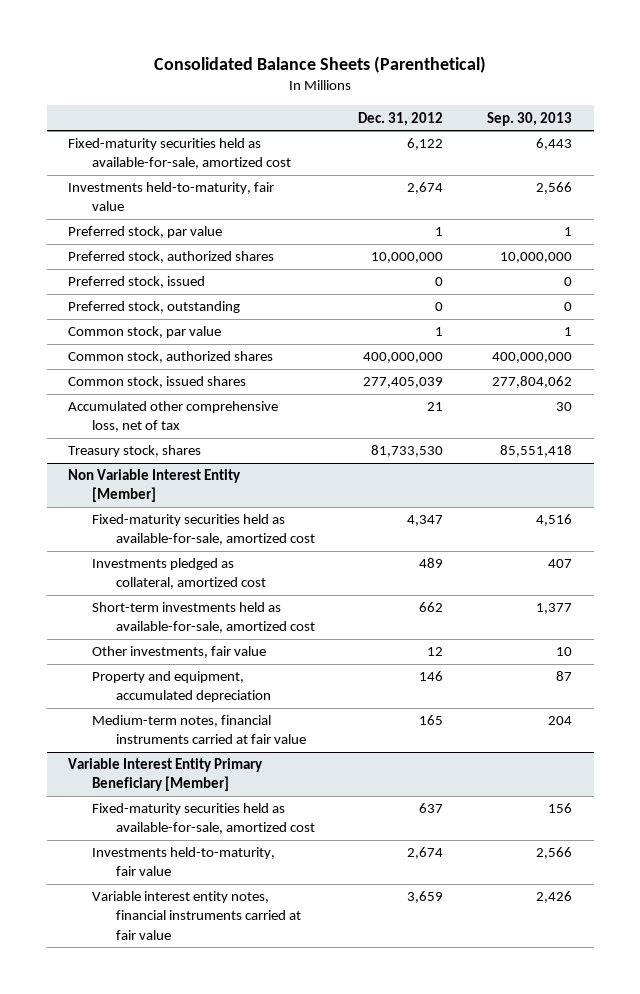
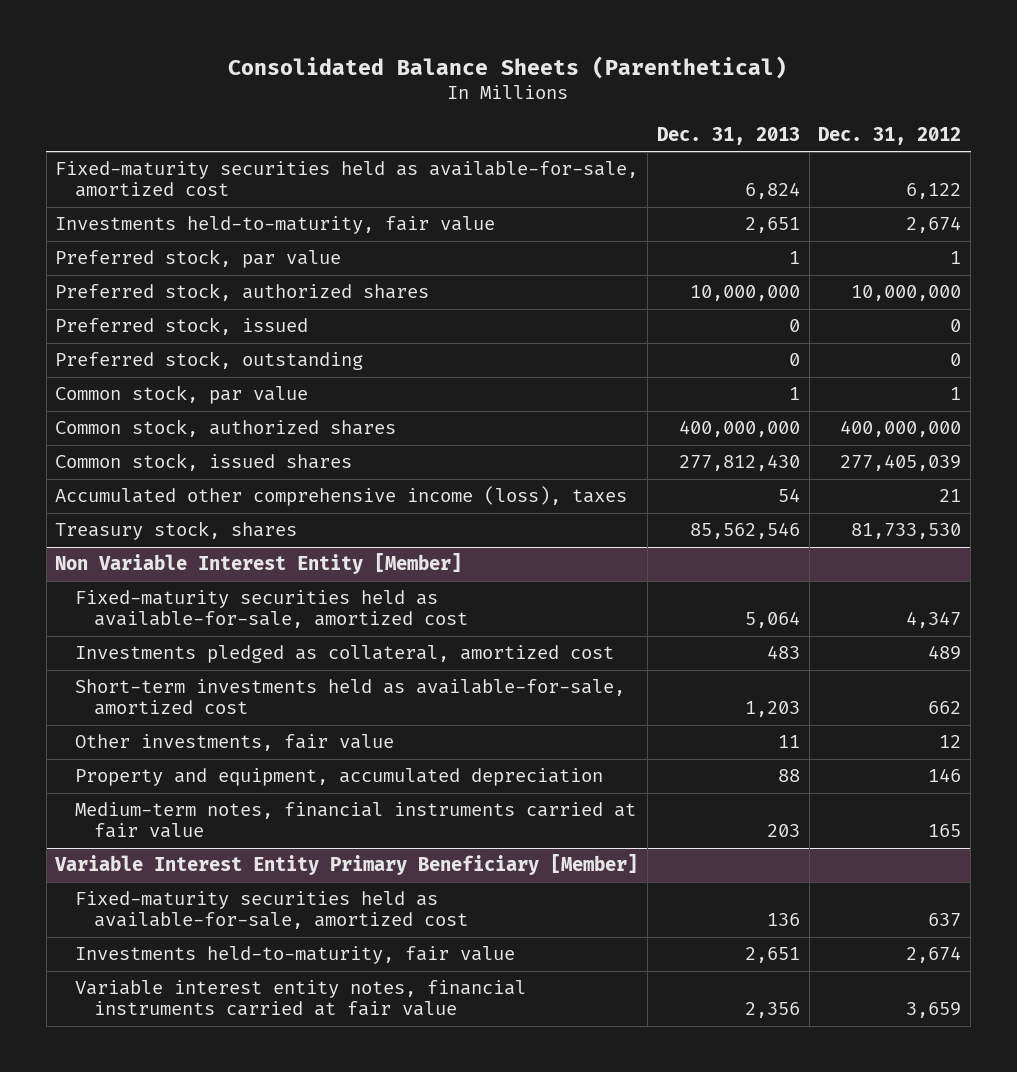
- | Dec. 31, 2012 | Sep. 30, 2013
+ | Dec. 31, 2013 | Dec. 31, 2012
- Accumulated other comprehensive loss, net of tax | 21 | 30
+ Accumulated other comprehensive income (loss), taxes | 54 | 21

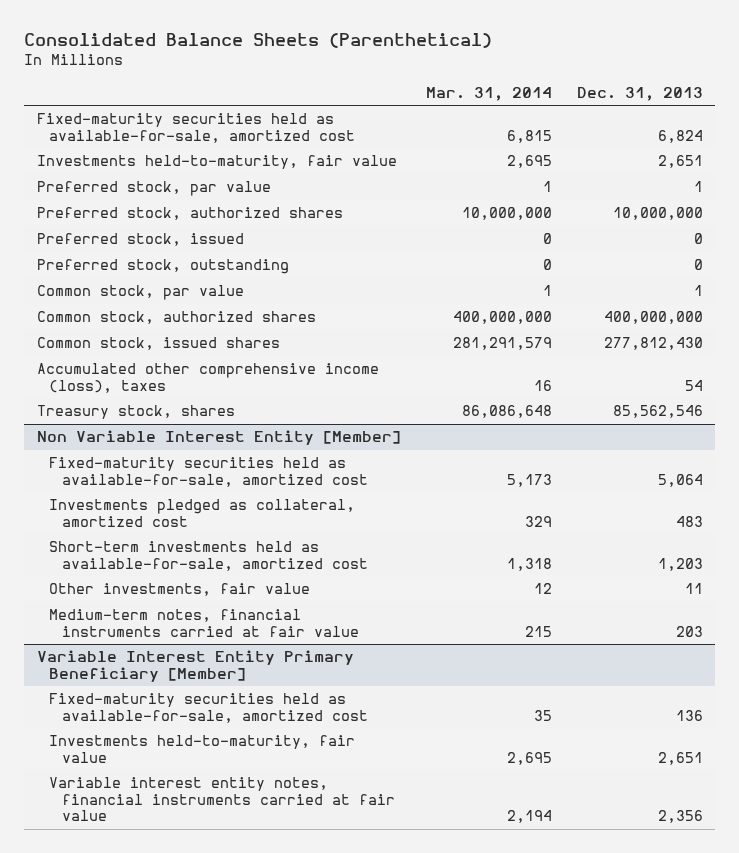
- | Dec. 31, 2013 | Dec. 31, 2012
+ | Mar. 31, 2014 | Dec. 31, 2013
@ Non Variable Interest Entity [Member]
- Property and equipment, accumulated depreciation | 88 | 146

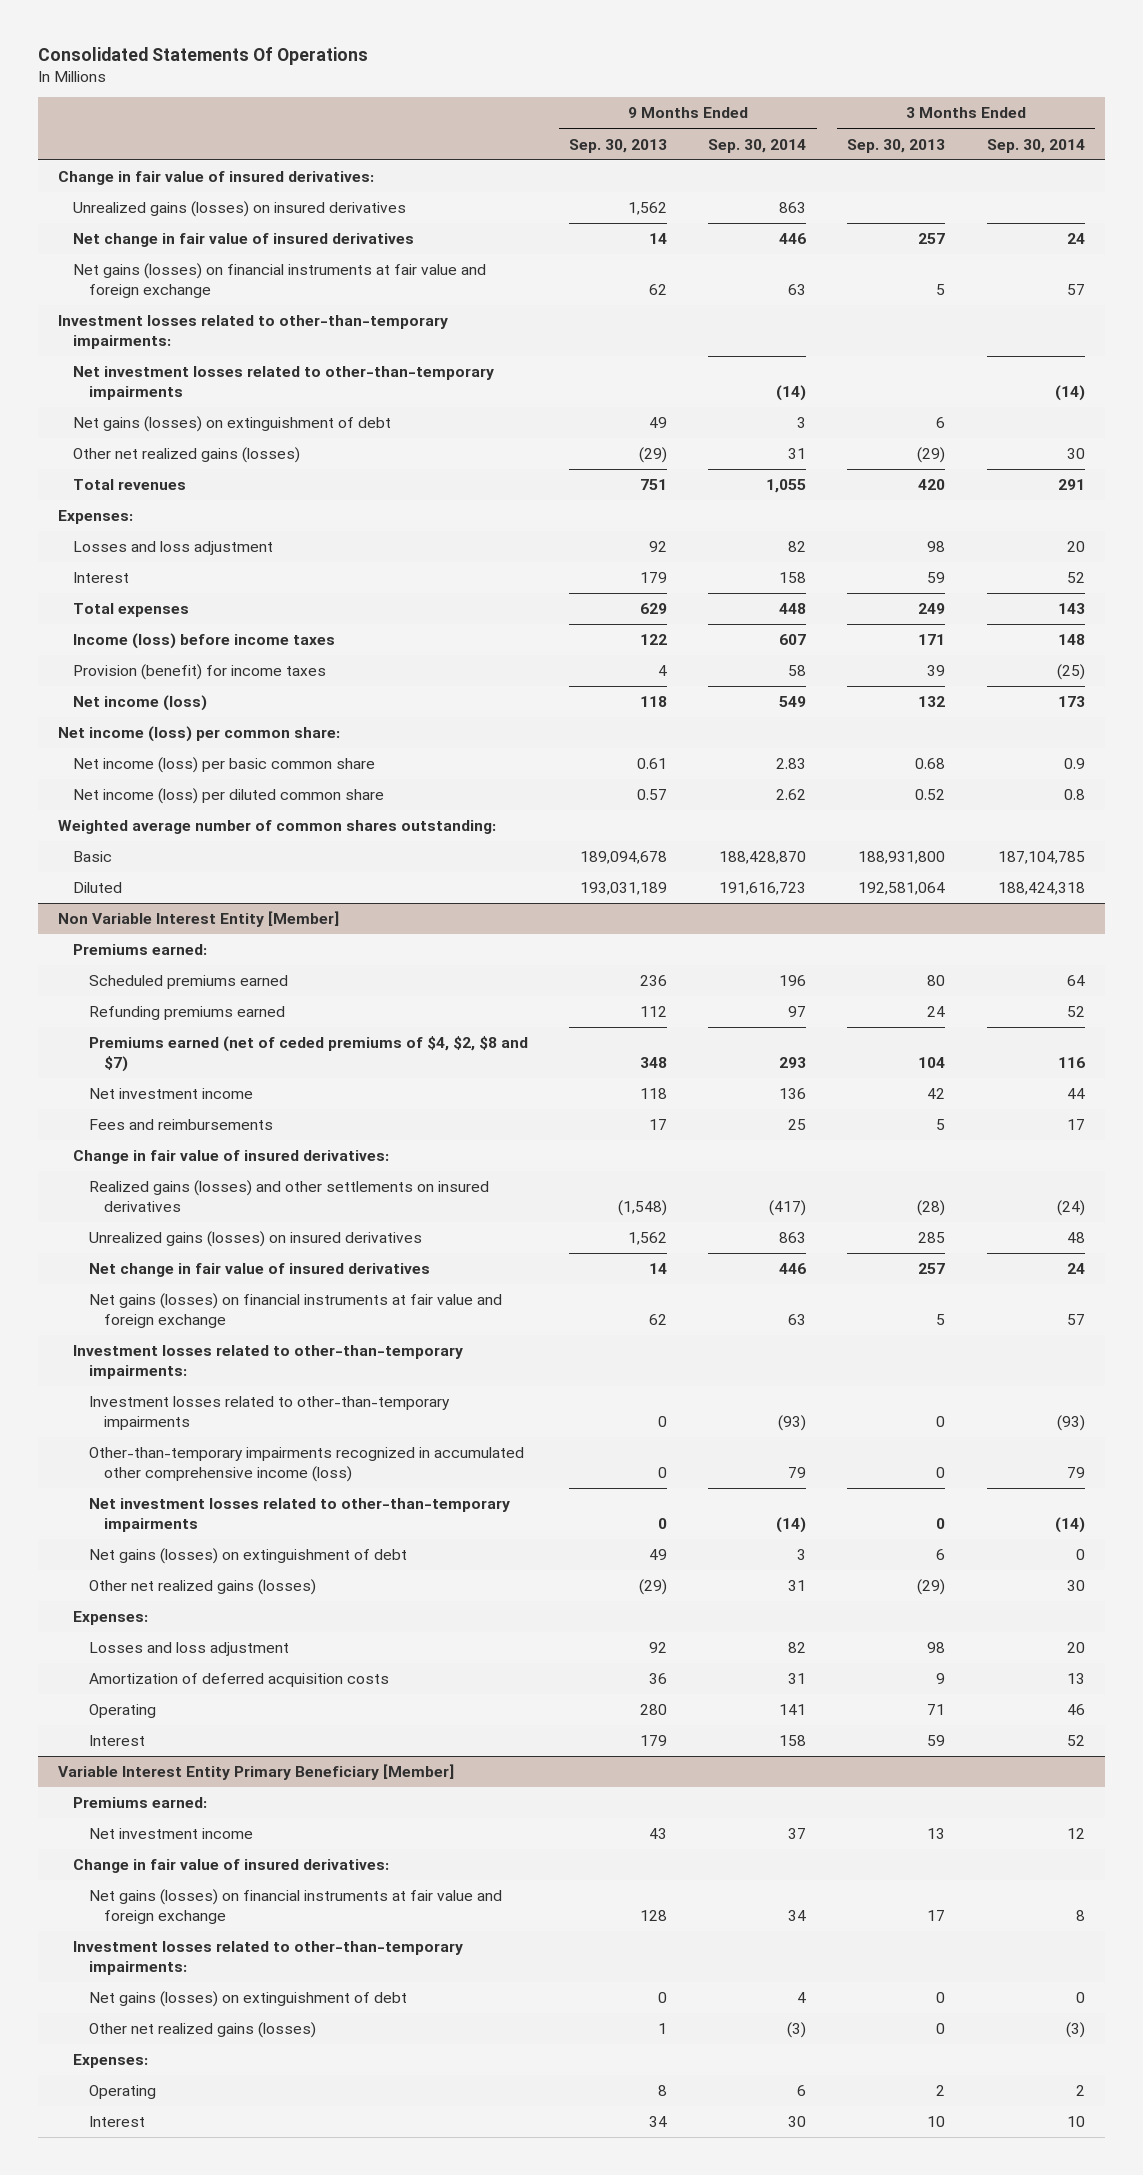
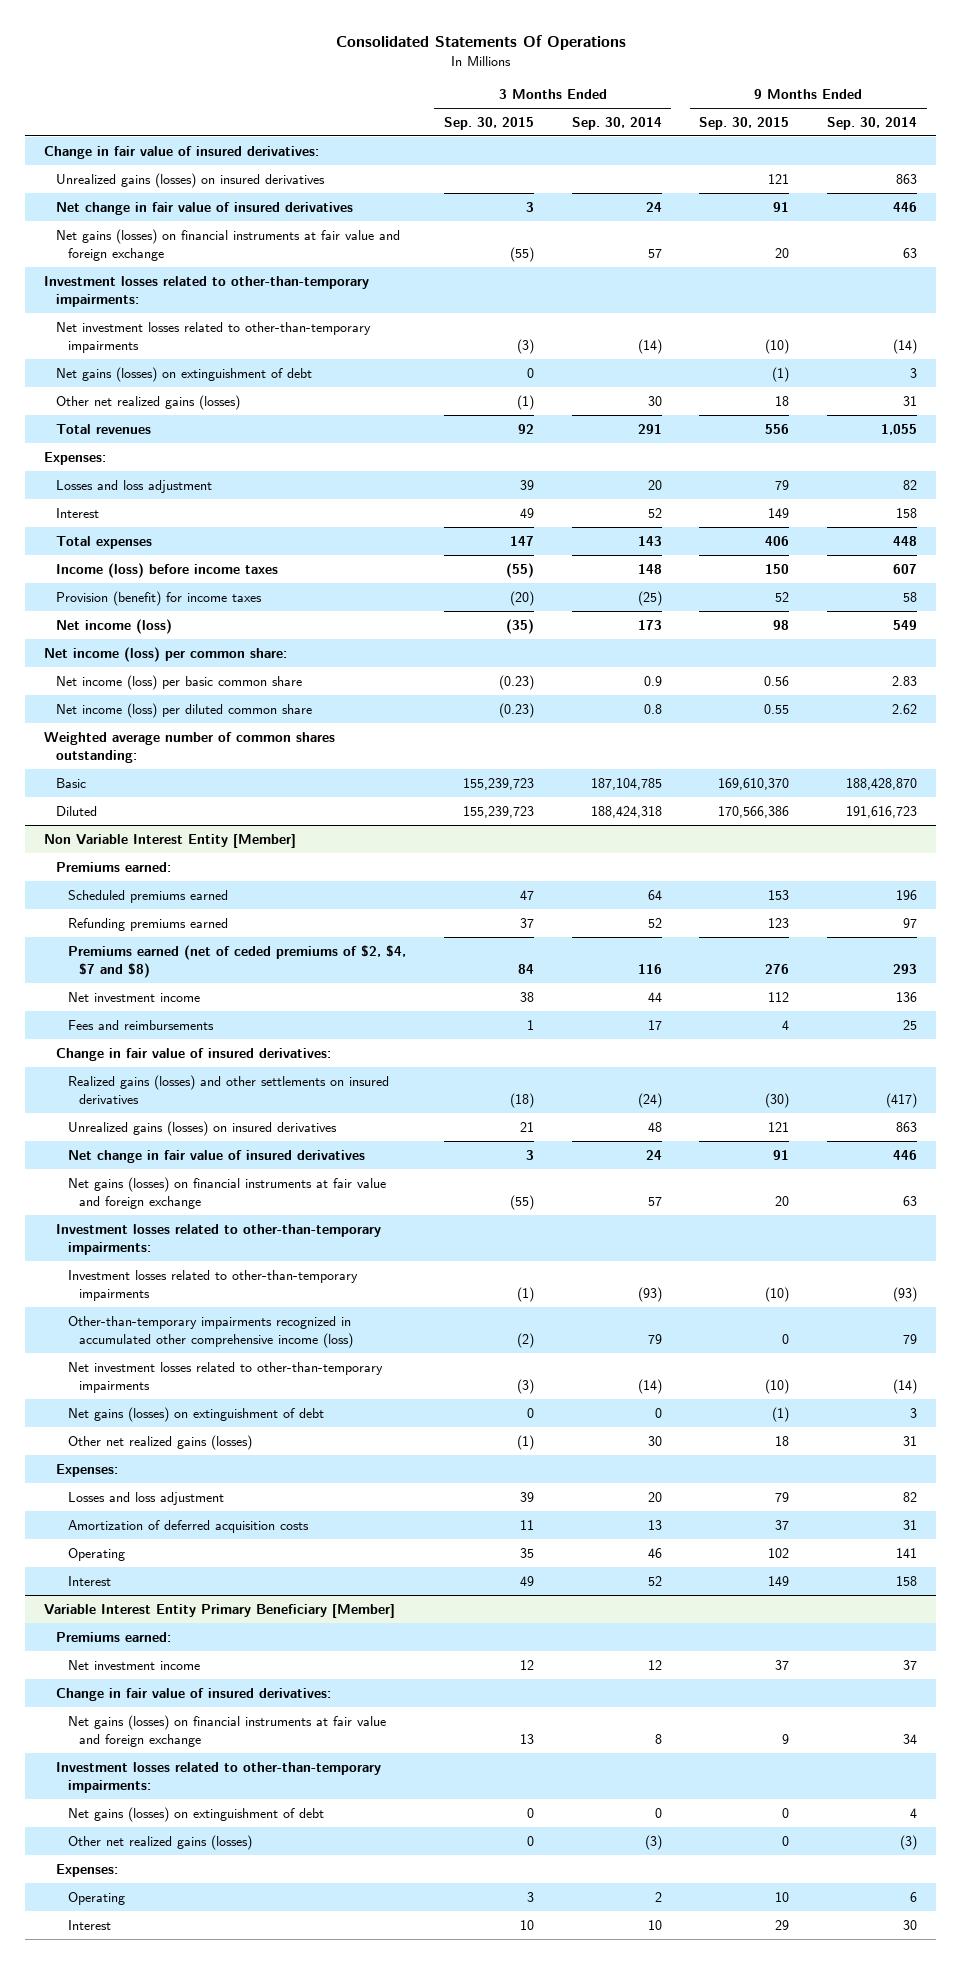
- | 9 Months Ended Sep. 30, 2013 | 9 Months Ended Sep. 30, 2014 | 3 Months Ended Sep. 30, 2013 | 3 Months Ended Sep. 30, 2014
+ | 3 Months Ended Sep. 30, 2015 | 3 Months Ended Sep. 30, 2014 | 9 Months Ended Sep. 30, 2015 | 9 Months Ended Sep. 30, 2014
@ Non Variable Interest Entity [Member]
- Premiums earned (net of ceded premiums of $4, $2, $8 and $7) | 348 | 293 | 104 | 116
+ Premiums earned (net of ceded premiums of $2, $4, $7 and $8) | 84 | 116 | 276 | 293

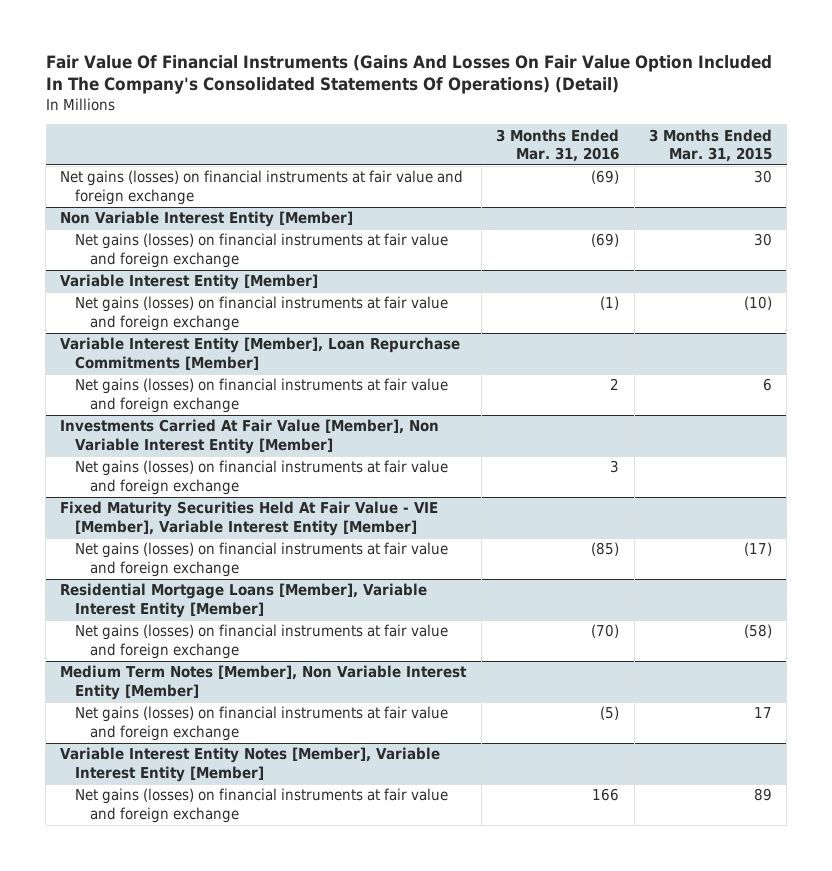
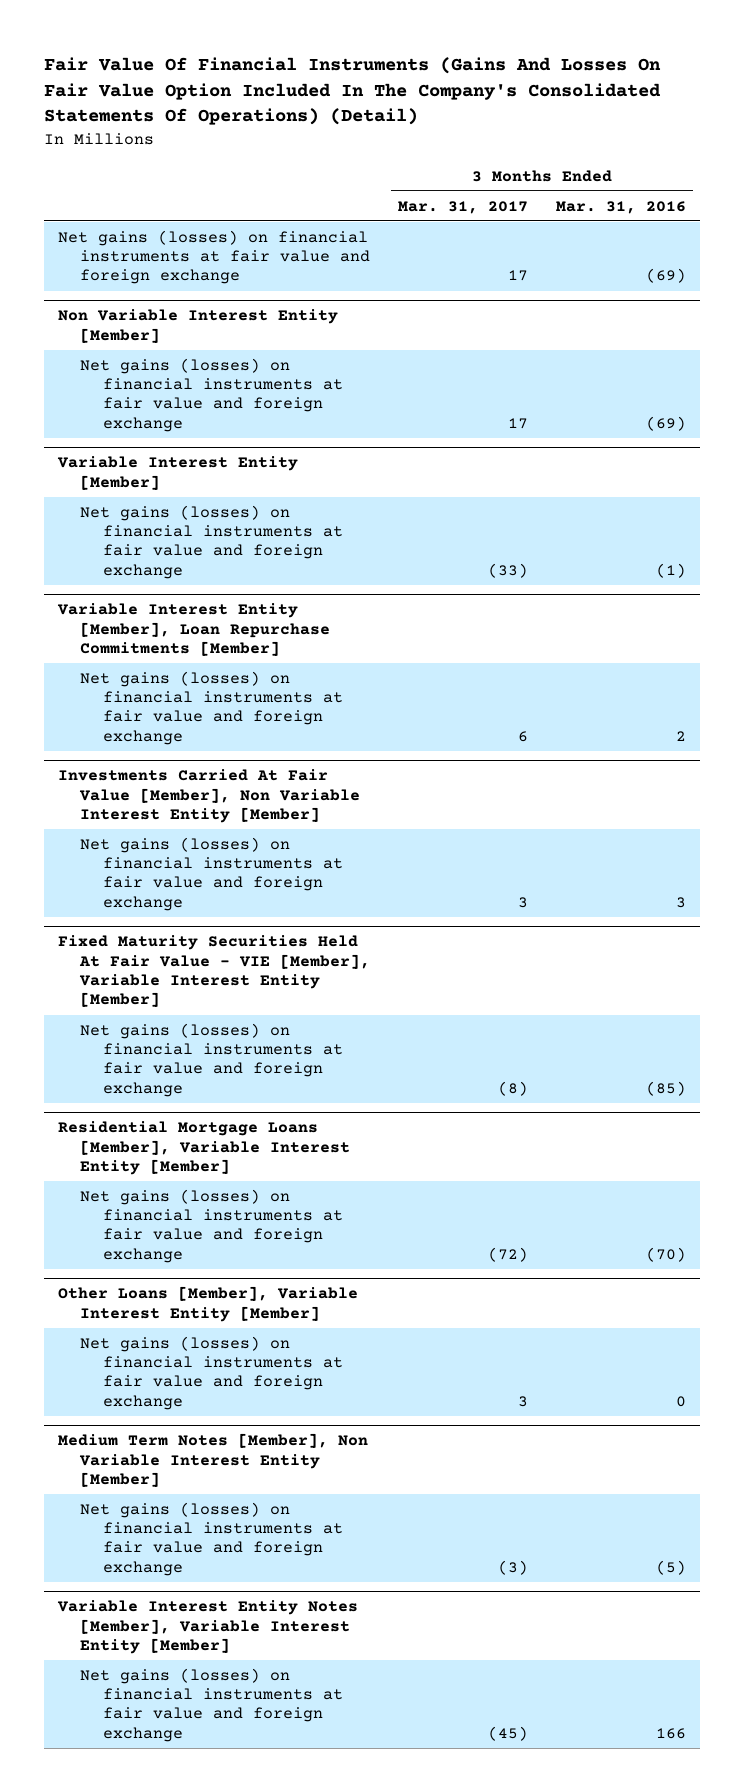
- | 3 Months Ended Mar. 31, 2016 | 3 Months Ended Mar. 31, 2015
+ | 3 Months Ended Mar. 31, 2017 | 3 Months Ended Mar. 31, 2016
+ Other Loans [Member], Variable Interest Entity [Member]
+ Net gains (losses) on financial instruments at fair value and foreign exchange | 3 | 0

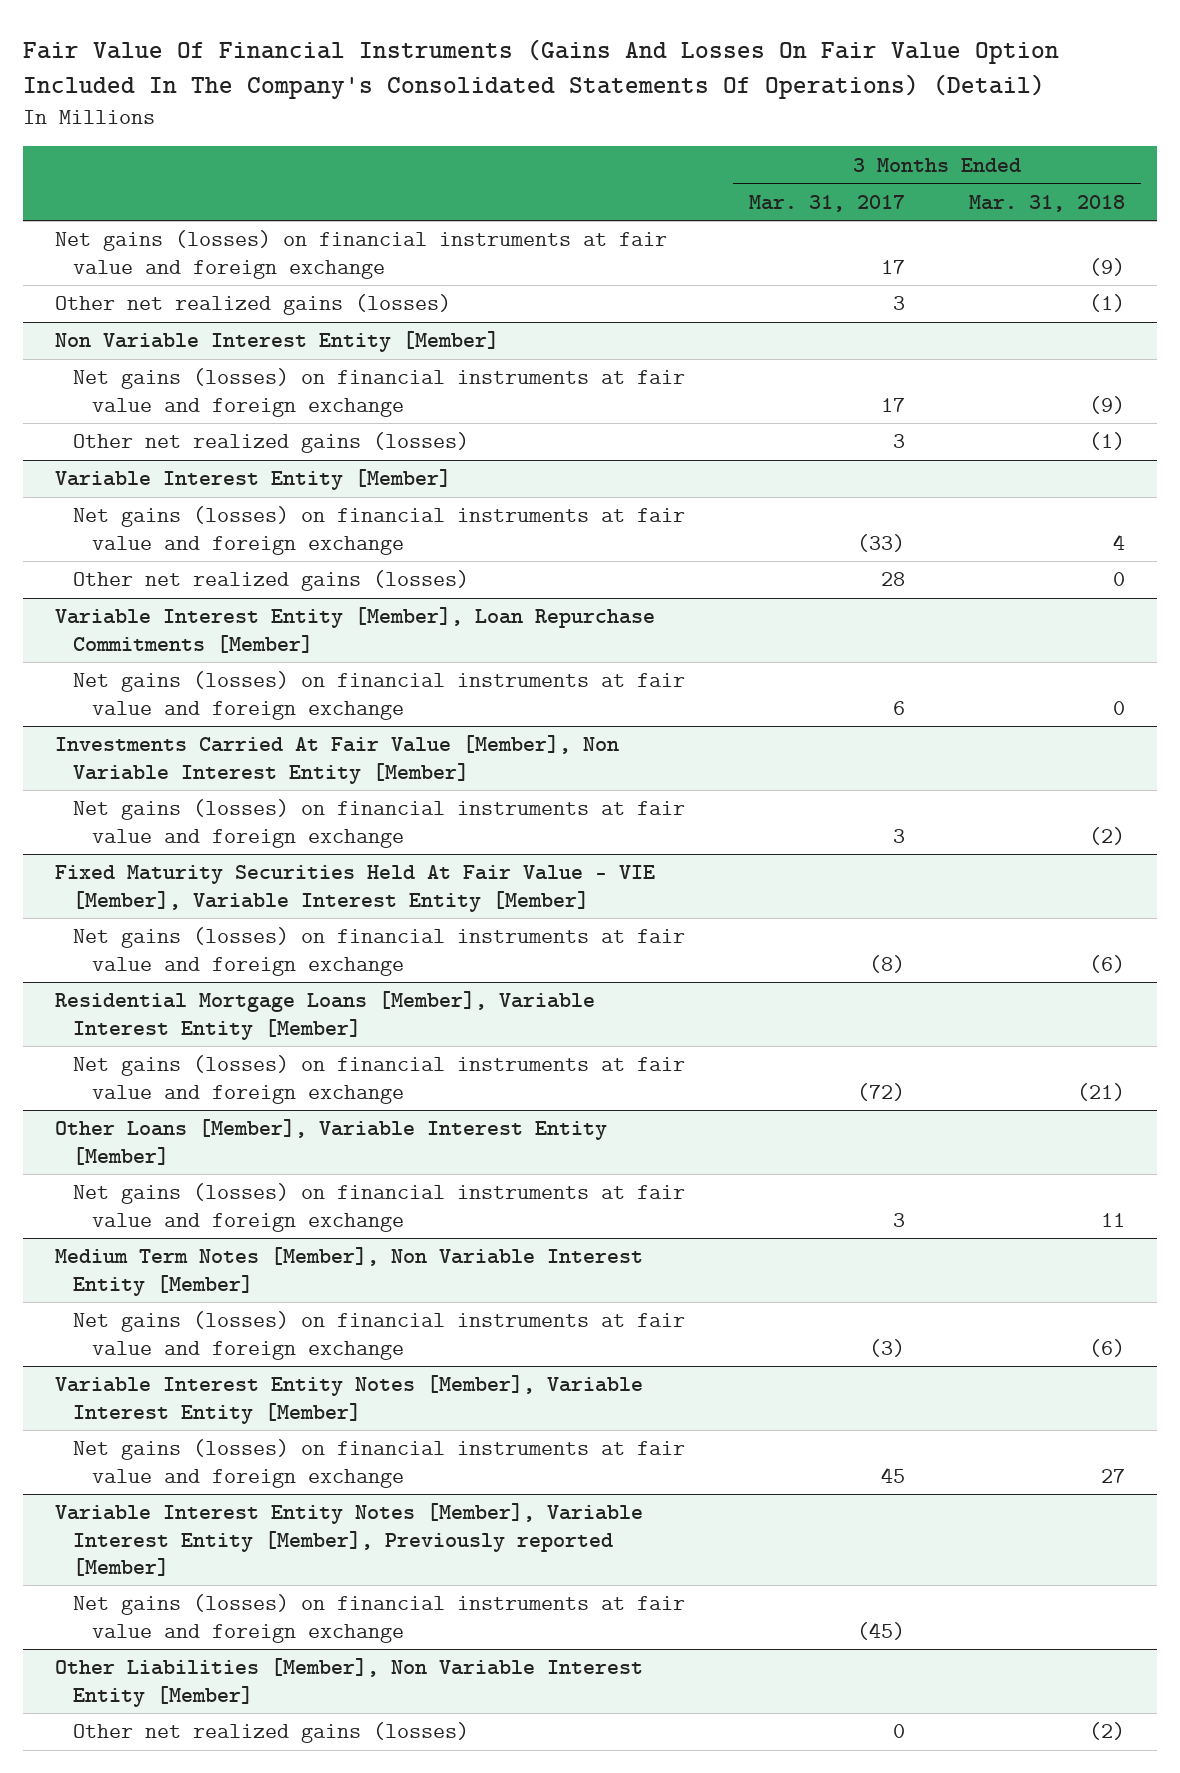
- | 3 Months Ended Mar. 31, 2017 | 3 Months Ended Mar. 31, 2016
+ | 3 Months Ended Mar. 31, 2017 | 3 Months Ended Mar. 31, 2018
+ Other net realized gains (losses) | 3 | (1)
@ Non Variable Interest Entity [Member]
+ Other net realized gains (losses) | 3 | (1)
@ Variable Interest Entity [Member]
+ Other net realized gains (losses) | 28 | 0
@ Variable Interest Entity Notes [Member], Variable Interest Entity [Member]
+ Net gains (losses) on financial instruments at fair value and foreign exchange | 45 | 27
+ Variable Interest Entity Notes [Member], Variable Interest Entity [Member], Previously reported [Member]
+ Other Liabilities [Member], Non Variable Interest Entity [Member]
+ Other net realized gains (losses) | 0 | (2)

